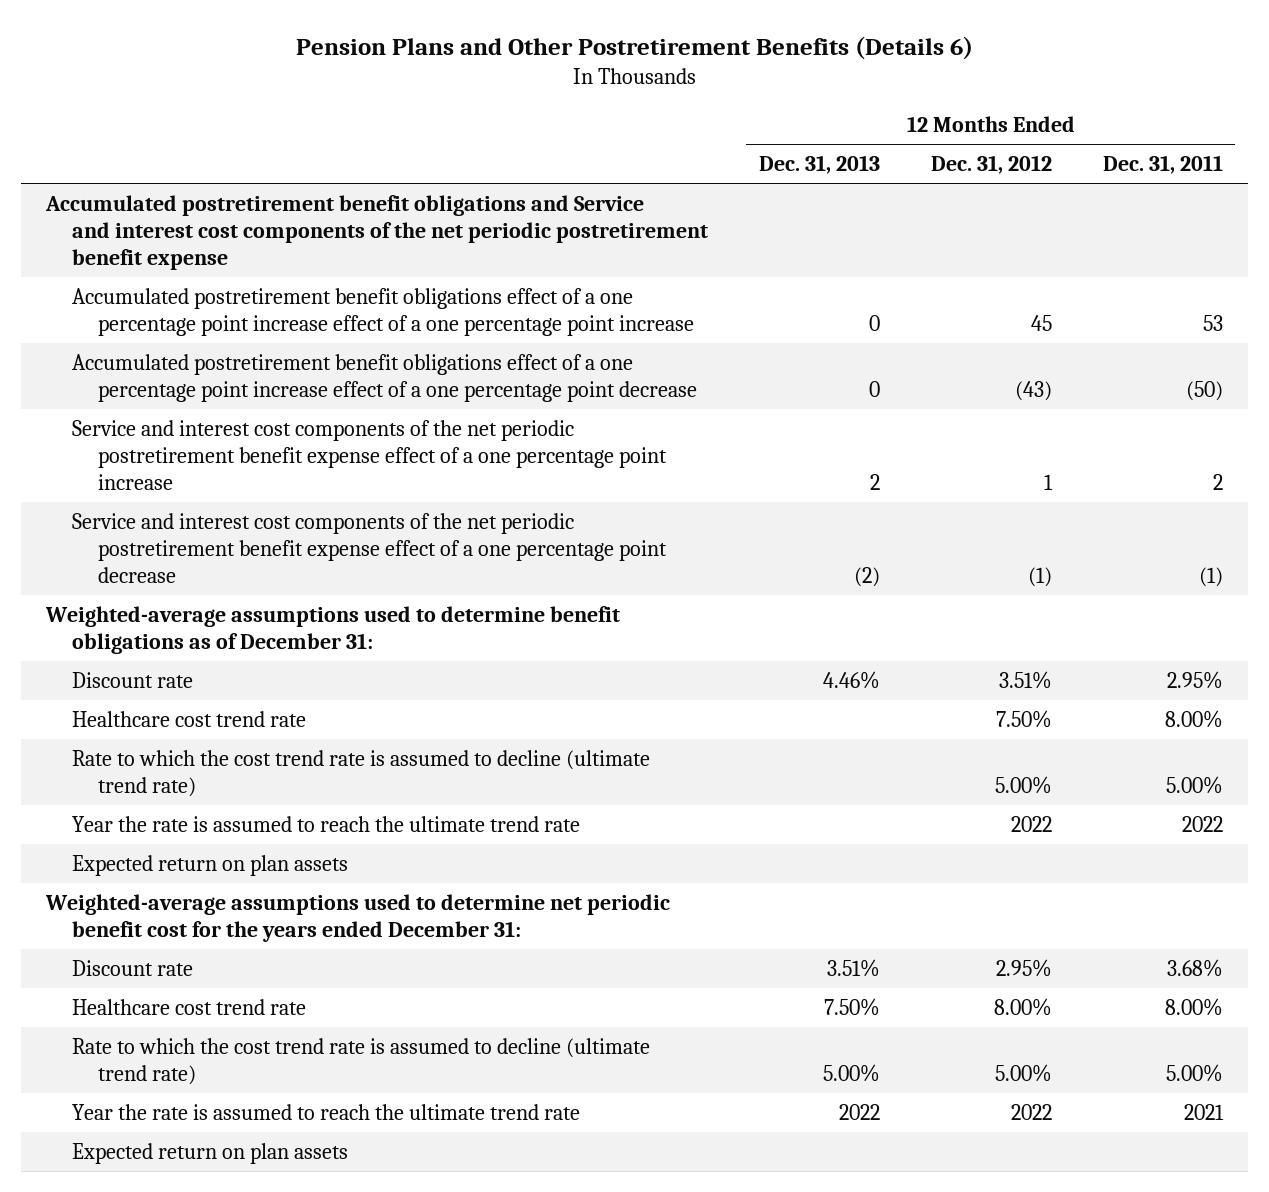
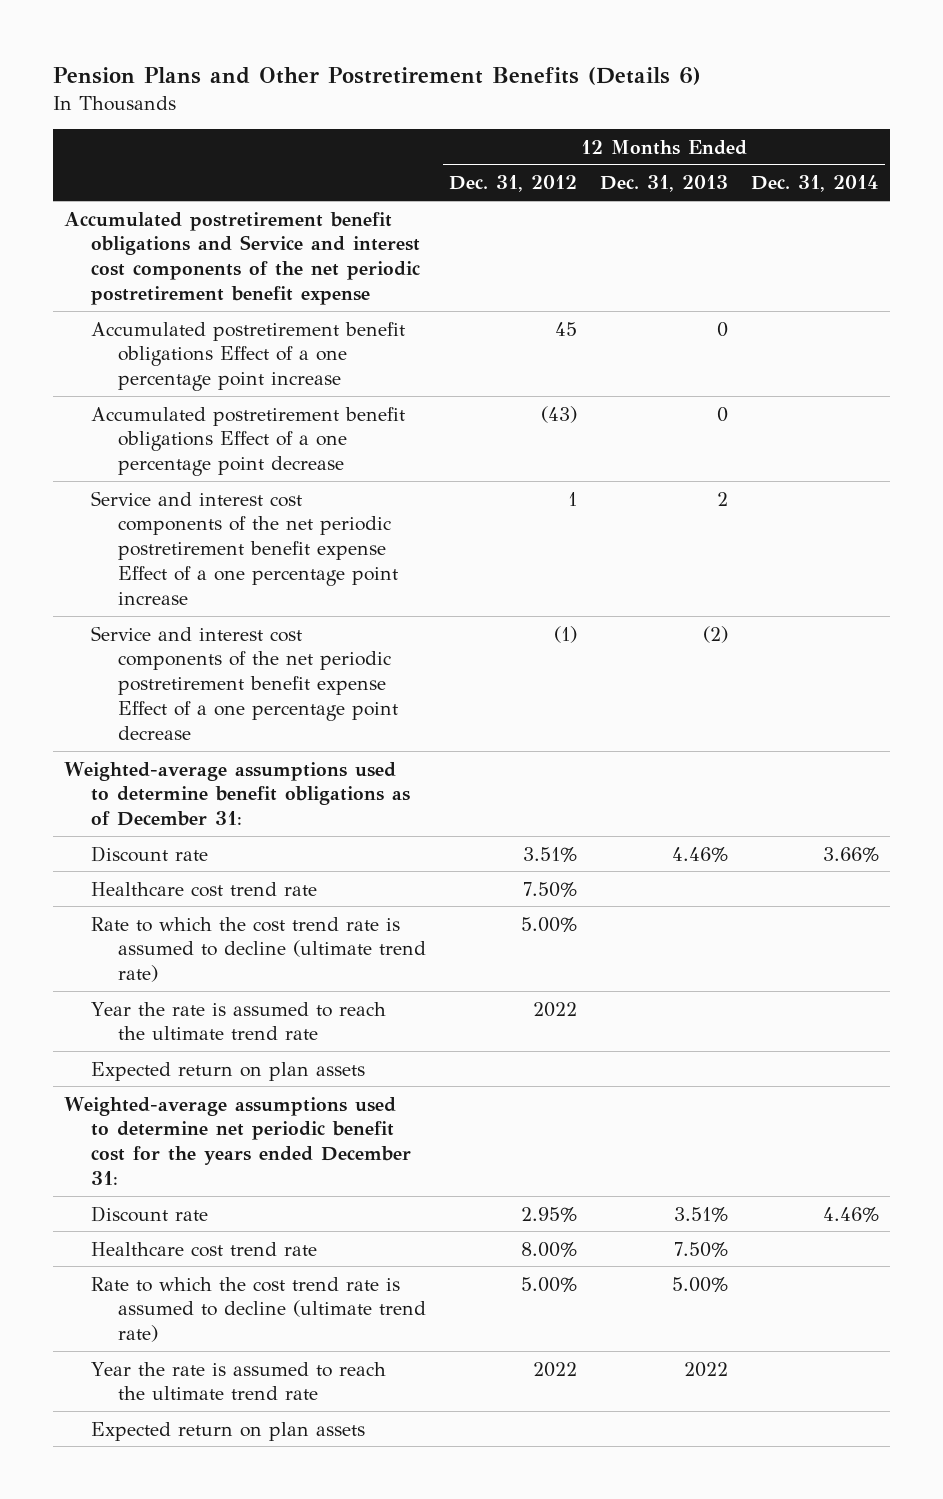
- | 12 Months Ended Dec. 31, 2013 | 12 Months Ended Dec. 31, 2012 | 12 Months Ended Dec. 31, 2011
+ | 12 Months Ended Dec. 31, 2012 | 12 Months Ended Dec. 31, 2013 | 12 Months Ended Dec. 31, 2014
- Accumulated postretirement benefit obligations effect of a one percentage point increase effect of a one percentage point increase | 0 | 45 | 53
- Accumulated postretirement benefit obligations effect of a one percentage point increase effect of a one percentage point decrease | 0 | (43) | (50)
- Service and interest cost components of the net periodic postretirement benefit expense effect of a one percentage point increase | 2 | 1 | 2
- Service and interest cost components of the net periodic postretirement benefit expense effect of a one percentage point decrease | (2) | (1) | (1)
+ Accumulated postretirement benefit obligations Effect of a one percentage point increase | 45 | 0 |
+ Accumulated postretirement benefit obligations Effect of a one percentage point decrease | (43) | 0 |
+ Service and interest cost components of the net periodic postretirement benefit expense Effect of a one percentage point increase | 1 | 2 |
+ Service and interest cost components of the net periodic postretirement benefit expense Effect of a one percentage point decrease | (1) | (2) |

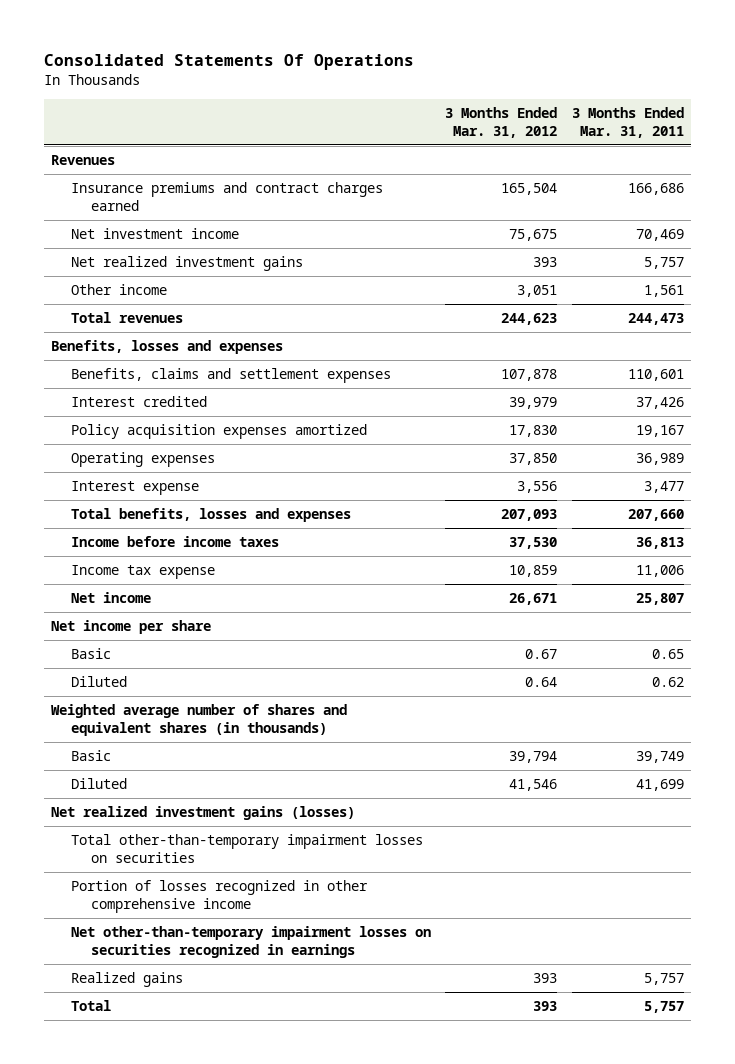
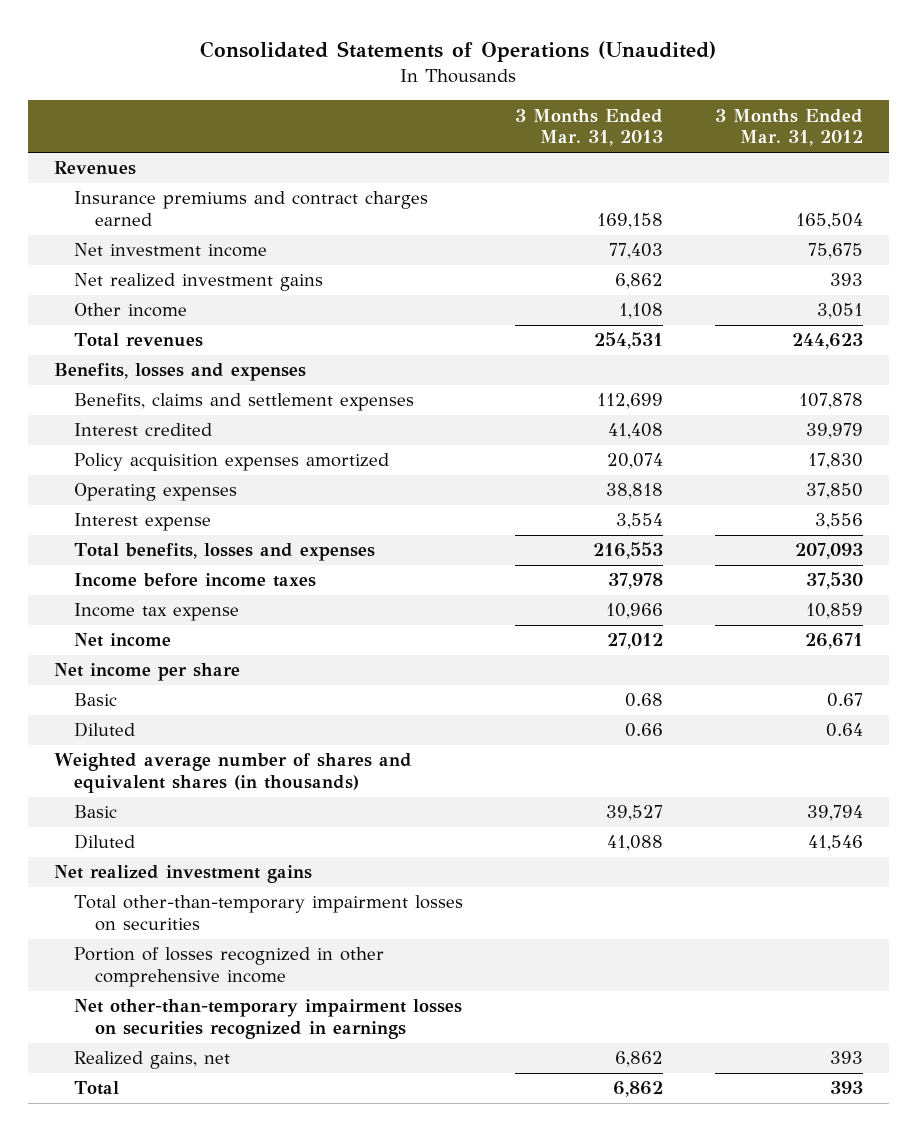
- Consolidated Statements Of Operations
+ Consolidated Statements of Operations (Unaudited)
- | 3 Months Ended Mar. 31, 2012 | 3 Months Ended Mar. 31, 2011
+ | 3 Months Ended Mar. 31, 2013 | 3 Months Ended Mar. 31, 2012
- Net realized investment gains (losses)
+ Net realized investment gains
- Realized gains | 393 | 5,757
+ Realized gains, net | 6,862 | 393

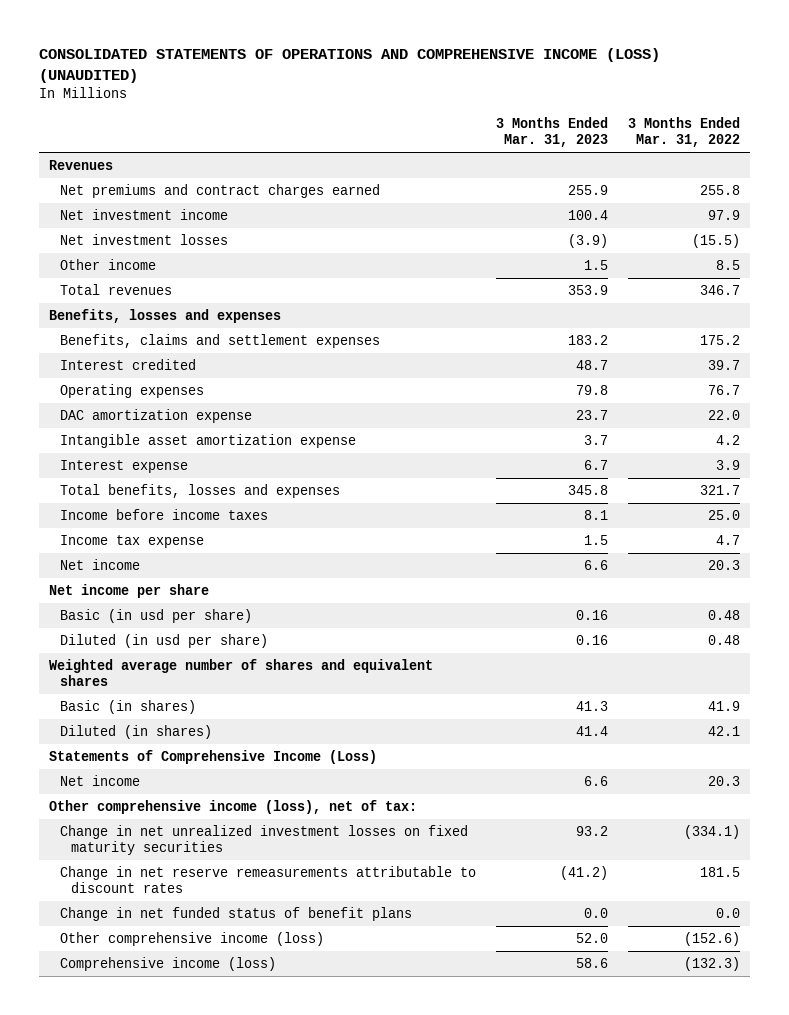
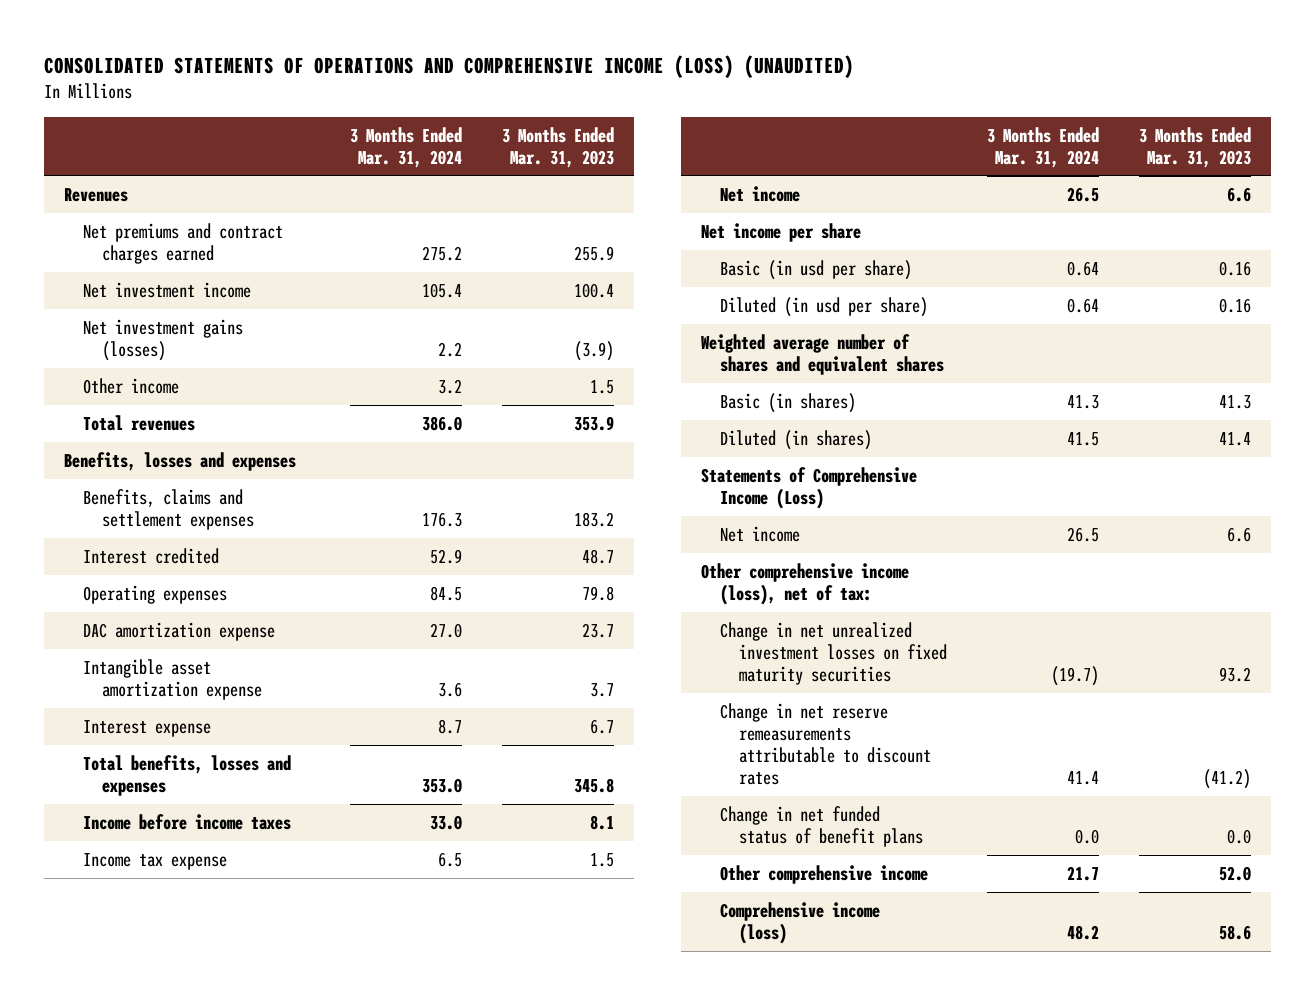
- | 3 Months Ended Mar. 31, 2023 | 3 Months Ended Mar. 31, 2022
+ | 3 Months Ended Mar. 31, 2024 | 3 Months Ended Mar. 31, 2023
- Net investment losses | (3.9) | (15.5)
+ Net investment gains (losses) | 2.2 | (3.9)
- Other comprehensive income (loss) | 52.0 | (152.6)
+ Other comprehensive income | 21.7 | 52.0

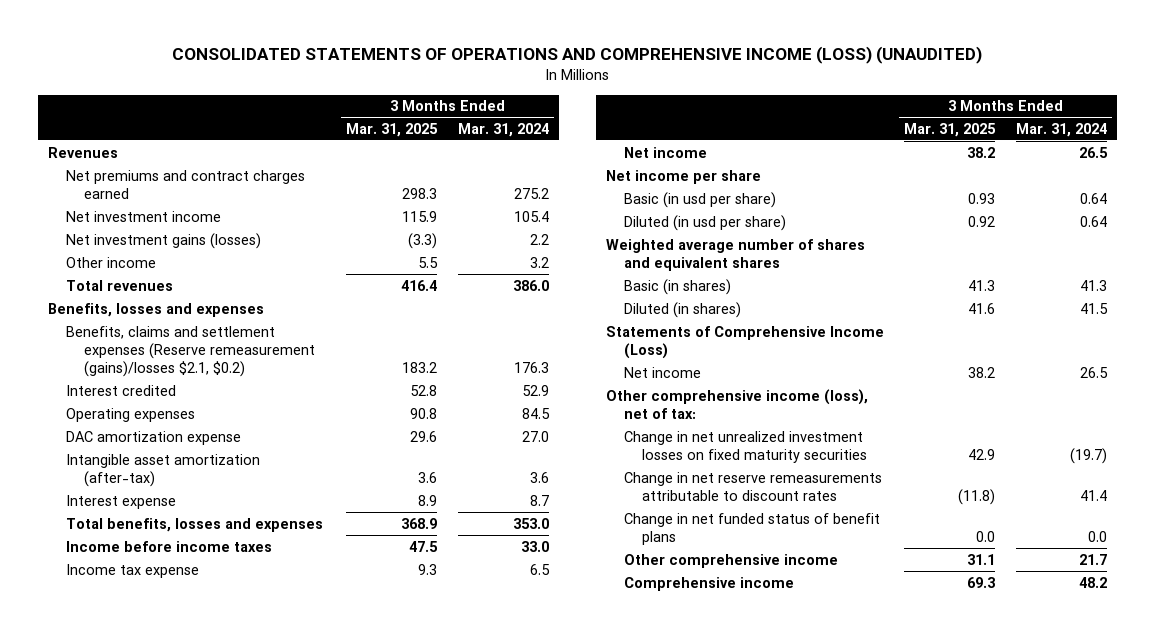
- | 3 Months Ended Mar. 31, 2024 | 3 Months Ended Mar. 31, 2023
+ | 3 Months Ended Mar. 31, 2025 | 3 Months Ended Mar. 31, 2024
- Benefits, claims and settlement expenses | 176.3 | 183.2
+ Benefits, claims and settlement expenses (Reserve remeasurement (gains)/losses $2.1, $0.2) | 183.2 | 176.3
- Intangible asset amortization expense | 3.6 | 3.7
+ Intangible asset amortization (after-tax) | 3.6 | 3.6
- Comprehensive income (loss) | 48.2 | 58.6
+ Comprehensive income | 69.3 | 48.2

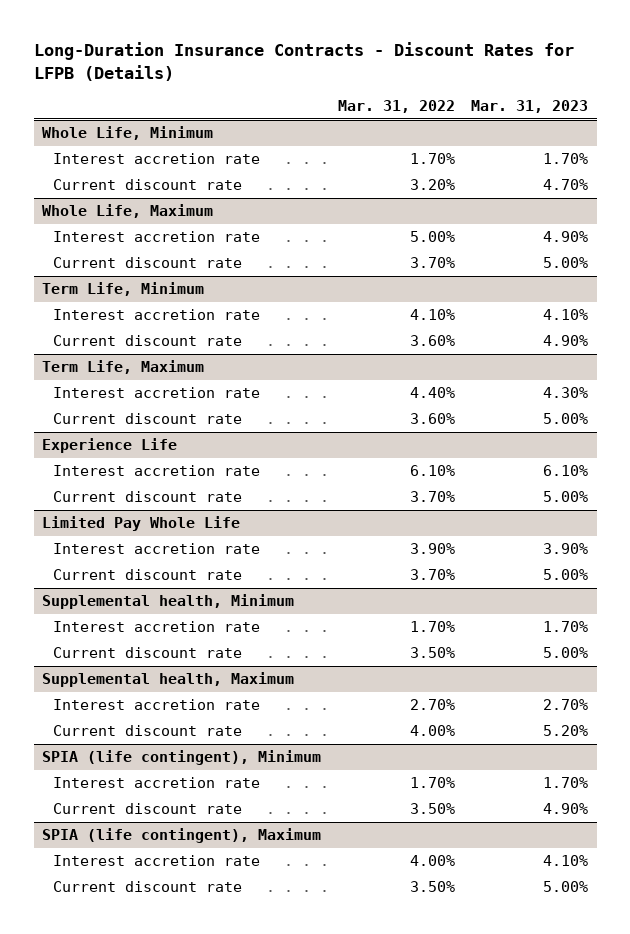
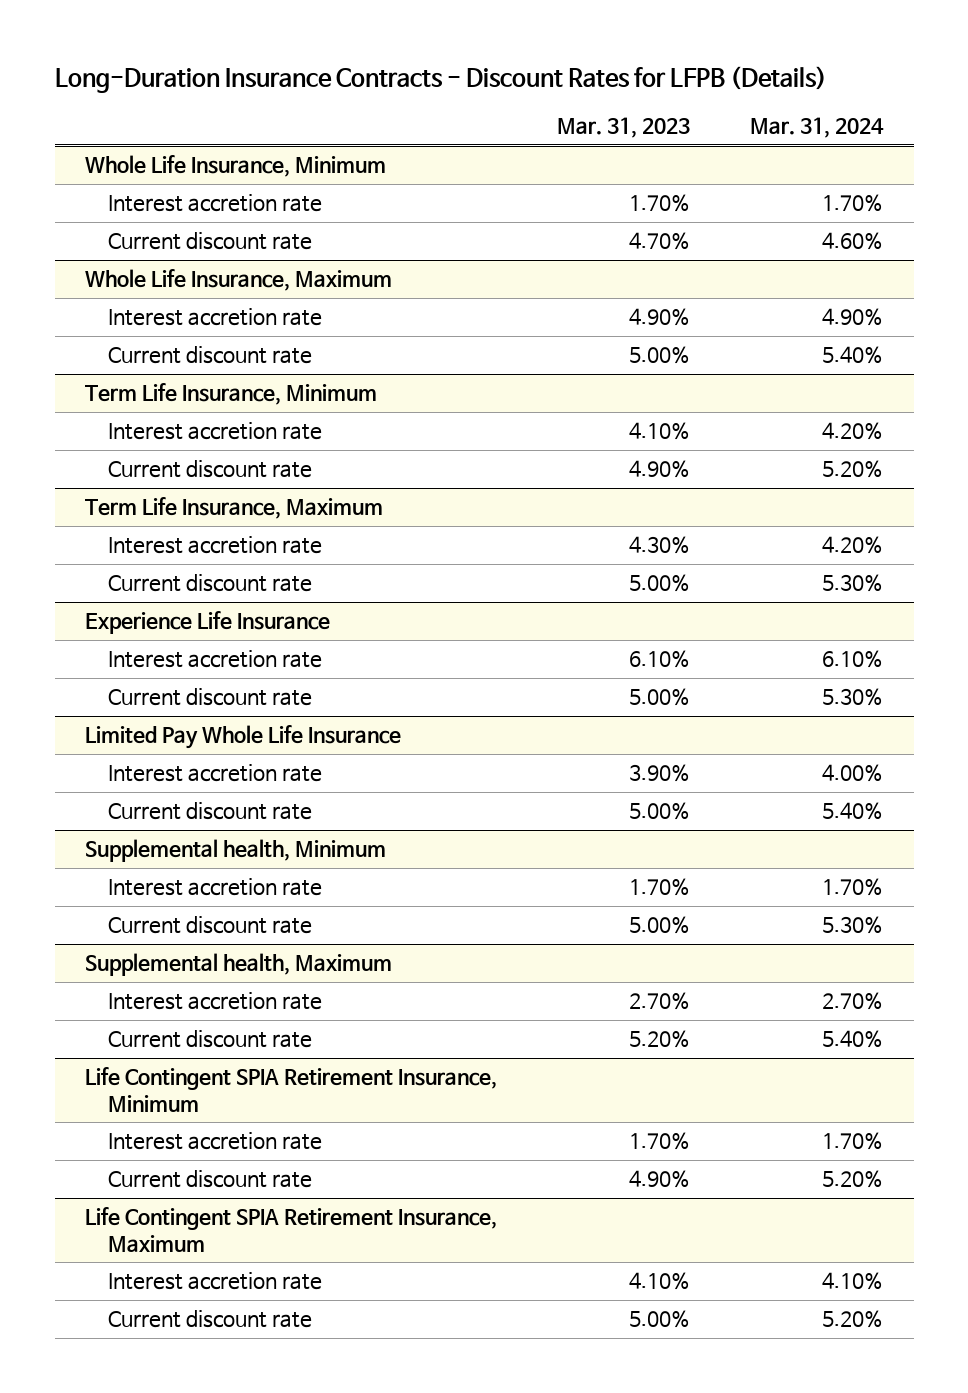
- | Mar. 31, 2022 | Mar. 31, 2023
+ | Mar. 31, 2023 | Mar. 31, 2024
- Whole Life, Minimum
+ Whole Life Insurance, Minimum
- Whole Life, Maximum
+ Whole Life Insurance, Maximum
- Term Life, Minimum
+ Term Life Insurance, Minimum
- Term Life, Maximum
+ Term Life Insurance, Maximum
- Experience Life
+ Experience Life Insurance
- Limited Pay Whole Life
+ Limited Pay Whole Life Insurance
- SPIA (life contingent), Minimum
+ Life Contingent SPIA Retirement Insurance, Minimum
- SPIA (life contingent), Maximum
+ Life Contingent SPIA Retirement Insurance, Maximum

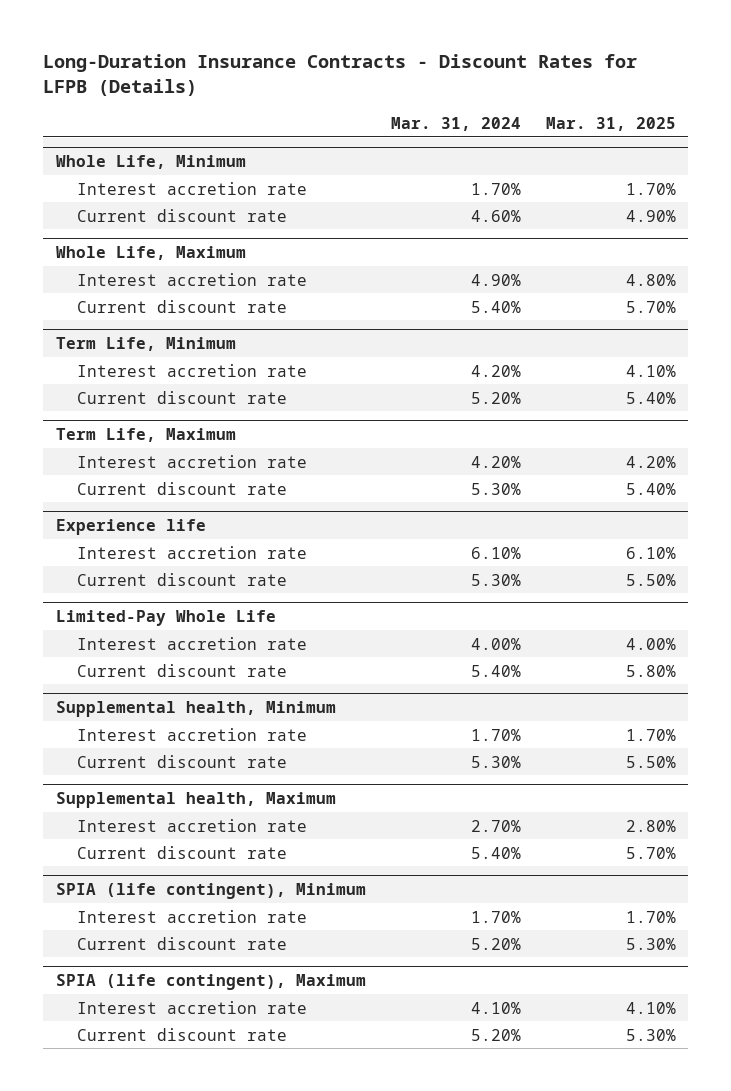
- | Mar. 31, 2023 | Mar. 31, 2024
+ | Mar. 31, 2024 | Mar. 31, 2025
- Whole Life Insurance, Minimum
+ Whole Life, Minimum
- Whole Life Insurance, Maximum
+ Whole Life, Maximum
- Term Life Insurance, Minimum
+ Term Life, Minimum
- Term Life Insurance, Maximum
+ Term Life, Maximum
- Experience Life Insurance
+ Experience life
- Limited Pay Whole Life Insurance
+ Limited-Pay Whole Life
- Life Contingent SPIA Retirement Insurance, Minimum
+ SPIA (life contingent), Minimum
- Life Contingent SPIA Retirement Insurance, Maximum
+ SPIA (life contingent), Maximum

